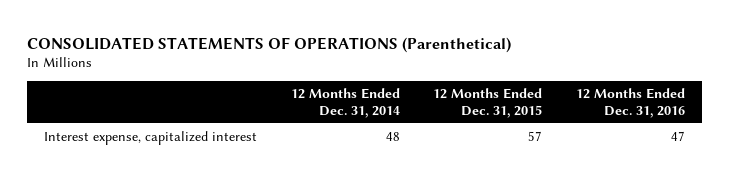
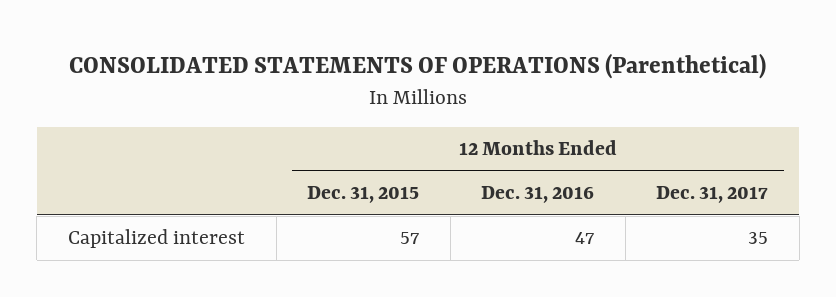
- | 12 Months Ended Dec. 31, 2014 | 12 Months Ended Dec. 31, 2015 | 12 Months Ended Dec. 31, 2016
+ | 12 Months Ended Dec. 31, 2015 | 12 Months Ended Dec. 31, 2016 | 12 Months Ended Dec. 31, 2017
- Interest expense, capitalized interest | 48 | 57 | 47
+ Capitalized interest | 57 | 47 | 35

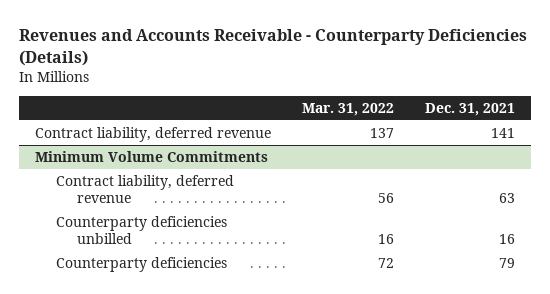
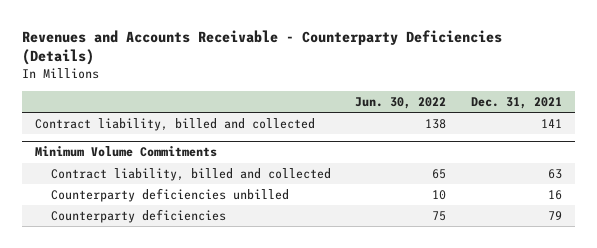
- | Mar. 31, 2022 | Dec. 31, 2021
+ | Jun. 30, 2022 | Dec. 31, 2021
- Contract liability, deferred revenue | 137 | 141
+ Contract liability, billed and collected | 138 | 141
@ Minimum Volume Commitments
- Contract liability, deferred revenue | 56 | 63
+ Contract liability, billed and collected | 65 | 63

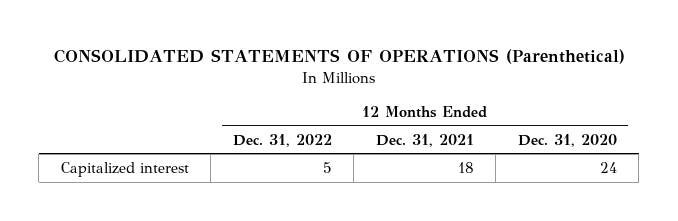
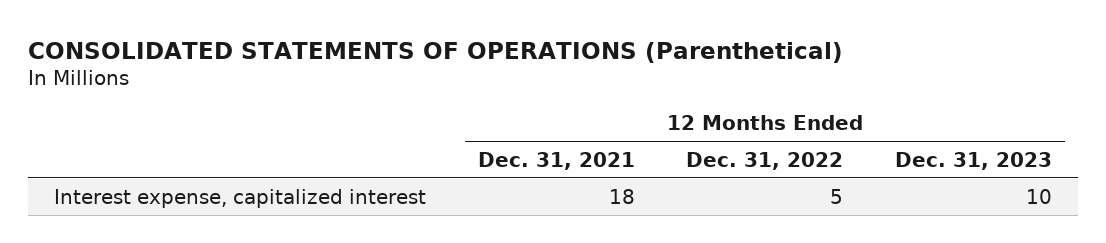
- | 12 Months Ended Dec. 31, 2022 | 12 Months Ended Dec. 31, 2021 | 12 Months Ended Dec. 31, 2020
+ | 12 Months Ended Dec. 31, 2021 | 12 Months Ended Dec. 31, 2022 | 12 Months Ended Dec. 31, 2023
- Capitalized interest | 5 | 18 | 24
+ Interest expense, capitalized interest | 18 | 5 | 10

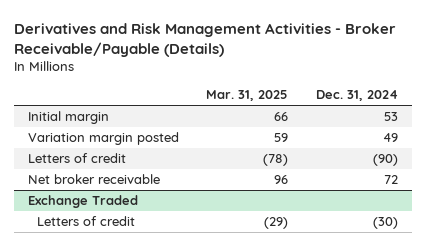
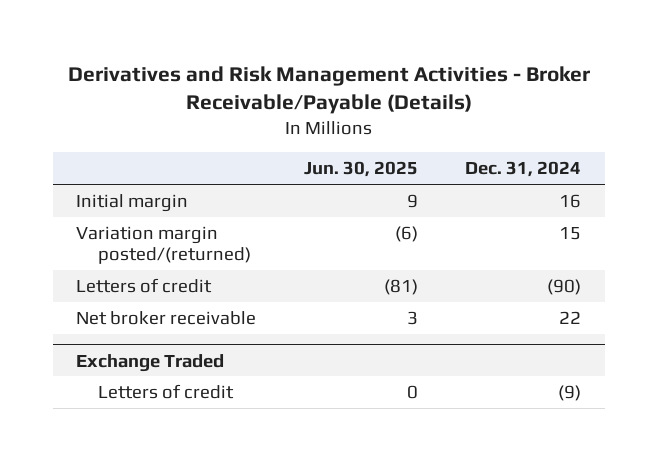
- | Mar. 31, 2025 | Dec. 31, 2024
+ | Jun. 30, 2025 | Dec. 31, 2024
- Initial margin | 66 | 53
- Variation margin posted | 59 | 49
+ Initial margin | 9 | 16
+ Variation margin posted/(returned) | (6) | 15
- Net broker receivable | 96 | 72
+ Net broker receivable | 3 | 22
@ Exchange Traded
- Letters of credit | (29) | (30)
+ Letters of credit | 0 | (9)

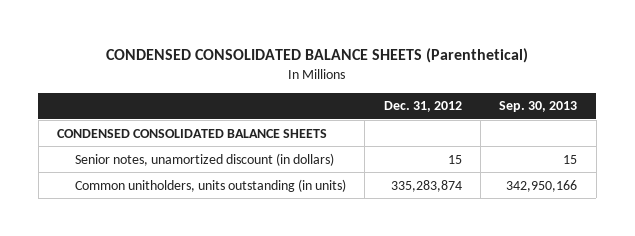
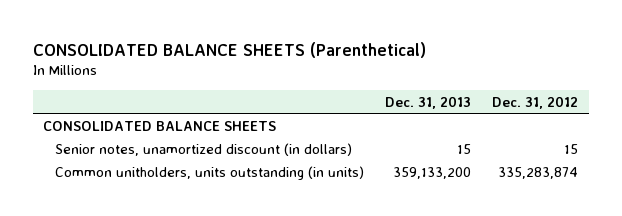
- CONDENSED CONSOLIDATED BALANCE SHEETS (Parenthetical)
+ CONSOLIDATED BALANCE SHEETS (Parenthetical)
- | Dec. 31, 2012 | Sep. 30, 2013
+ | Dec. 31, 2013 | Dec. 31, 2012
- CONDENSED CONSOLIDATED BALANCE SHEETS
+ CONSOLIDATED BALANCE SHEETS

